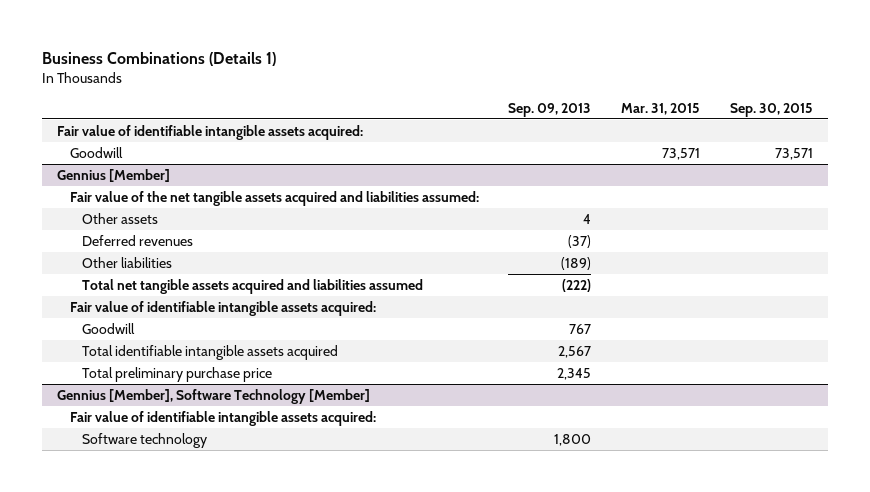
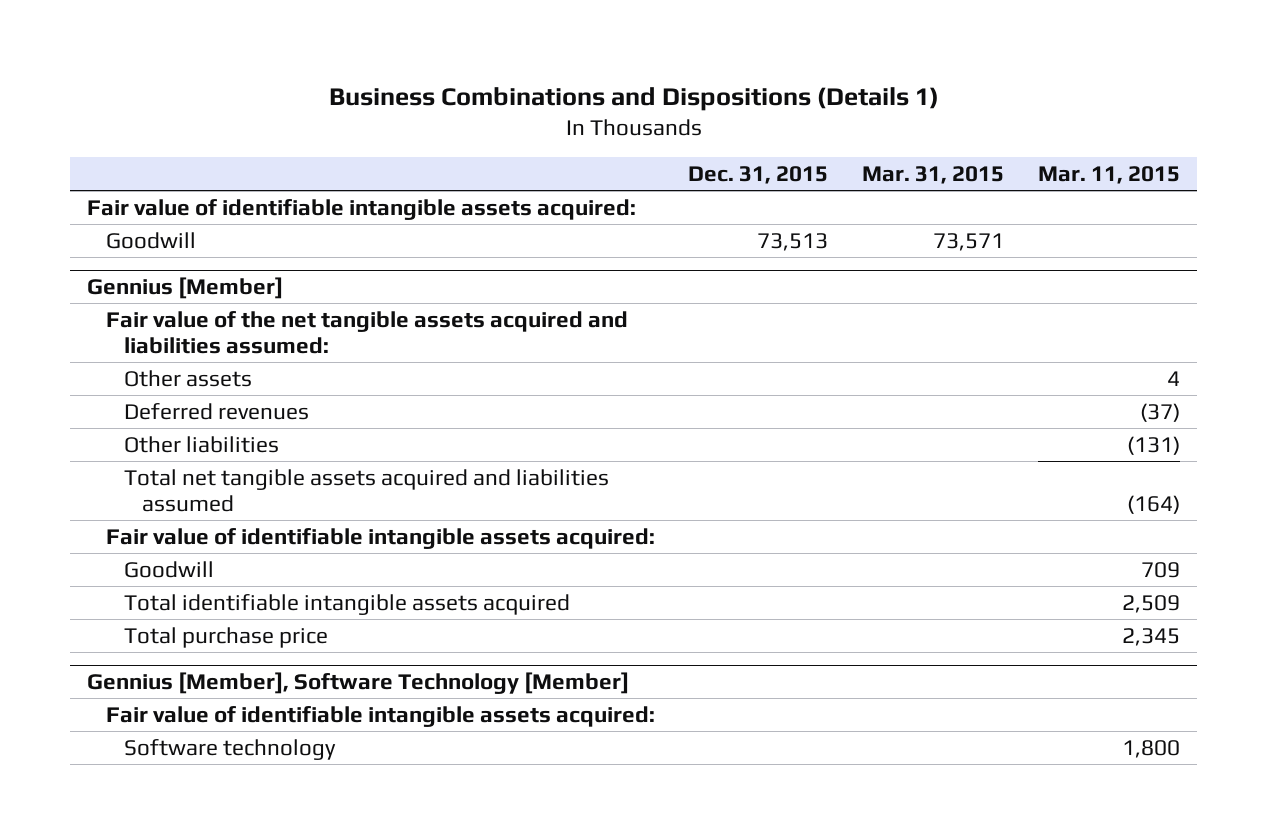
- Business Combinations (Details 1)
+ Business Combinations and Dispositions (Details 1)
- | Sep. 09, 2013 | Mar. 31, 2015 | Sep. 30, 2015
+ | Dec. 31, 2015 | Mar. 31, 2015 | Mar. 11, 2015
@ Gennius [Member]
- Total preliminary purchase price | 2,345 | |
+ Total purchase price | | | 2,345

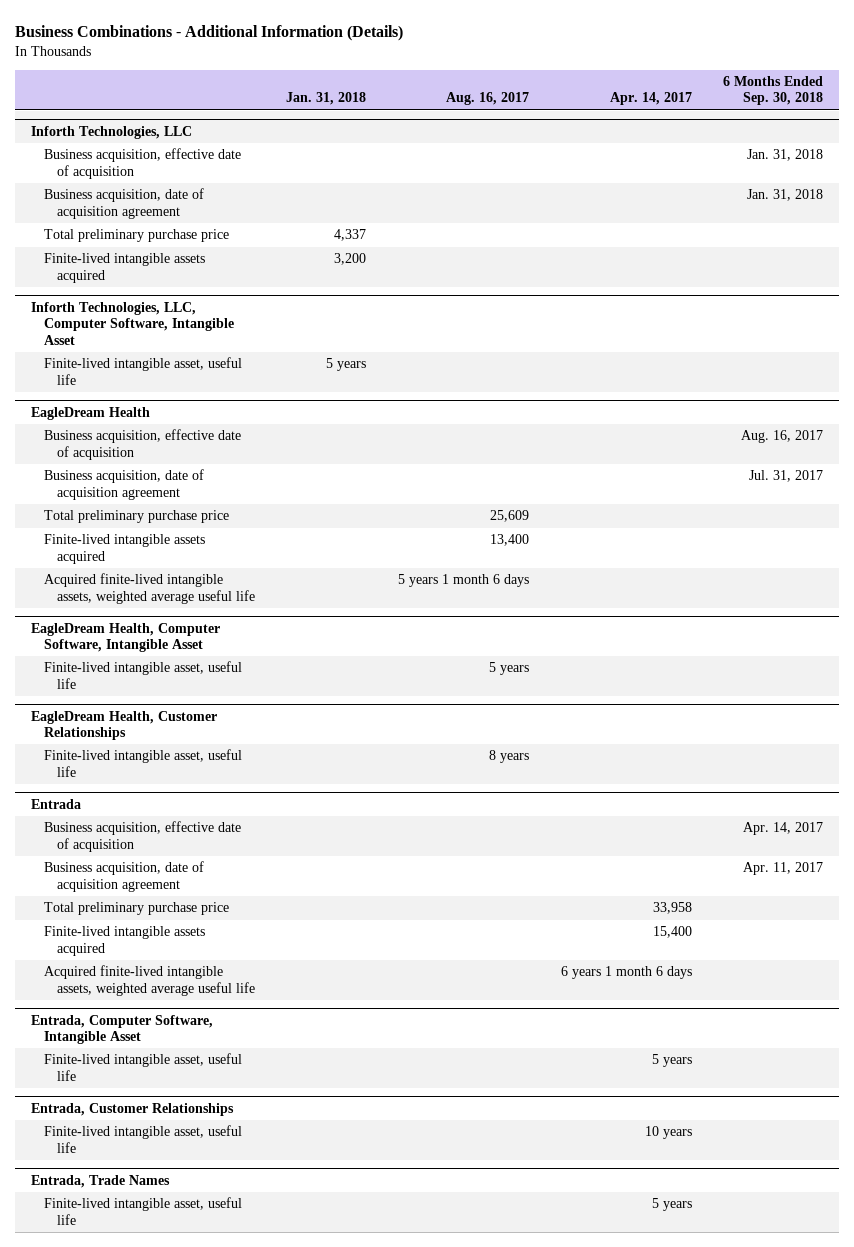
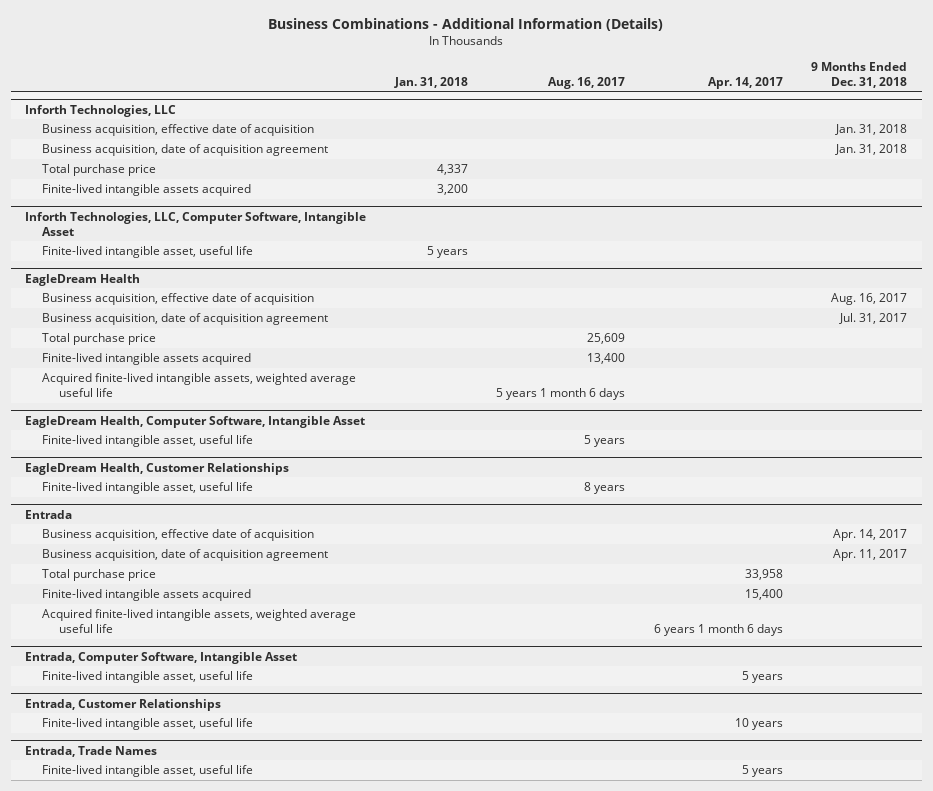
- | Jan. 31, 2018 | Aug. 16, 2017 | Apr. 14, 2017 | 6 Months Ended Sep. 30, 2018
+ | Jan. 31, 2018 | Aug. 16, 2017 | Apr. 14, 2017 | 9 Months Ended Dec. 31, 2018
@ Inforth Technologies, LLC
- Total preliminary purchase price | 4,337 | | |
+ Total purchase price | 4,337 | | |
@ EagleDream Health
- Total preliminary purchase price | | 25,609 | |
+ Total purchase price | | 25,609 | |
@ Entrada
- Total preliminary purchase price | | | 33,958 |
+ Total purchase price | | | 33,958 |

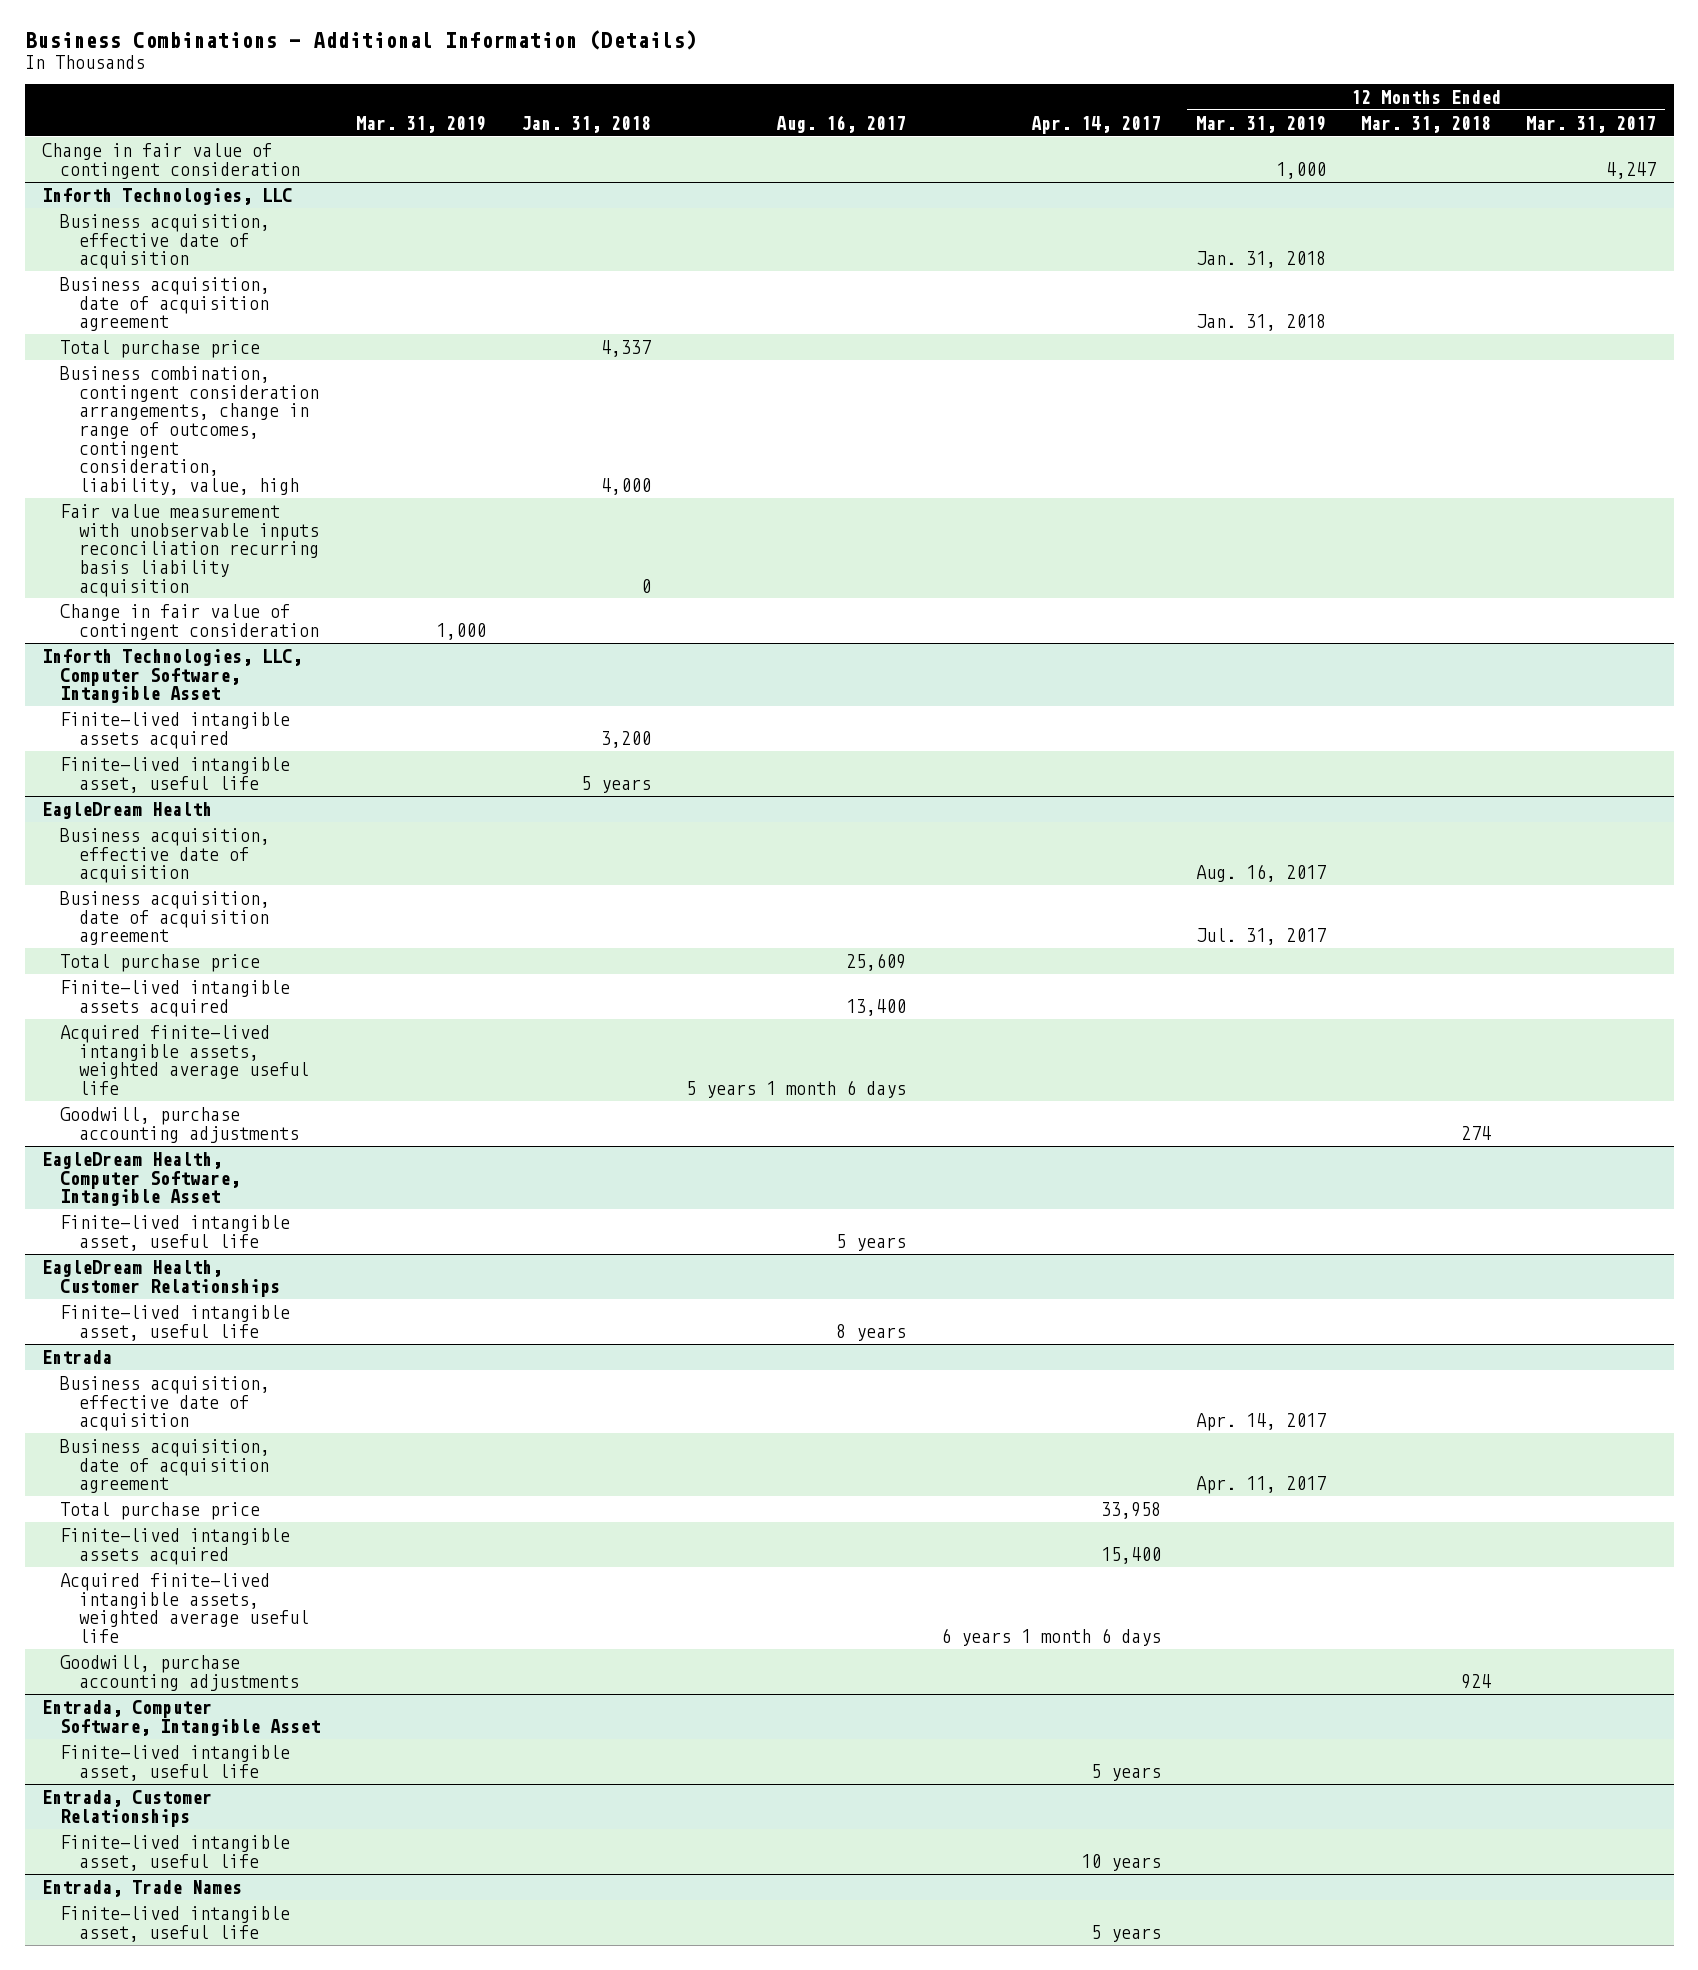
- | Jan. 31, 2018 | Aug. 16, 2017 | Apr. 14, 2017 | 9 Months Ended Dec. 31, 2018
+ | Mar. 31, 2019 | Jan. 31, 2018 | Aug. 16, 2017 | Apr. 14, 2017 | 12 Months Ended Mar. 31, 2019 | 12 Months Ended Mar. 31, 2018 | 12 Months Ended Mar. 31, 2017
+ Change in fair value of contingent consideration | | | | | 1,000 | | 4,247
@ Inforth Technologies, LLC
- Finite-lived intangible assets acquired | 3,200 | | |
+ Business combination, contingent consideration arrangements, change in range of outcomes, contingent consideration, liability, value, high | | 4,000 | | | | |
+ Fair value measurement with unobservable inputs reconciliation recurring basis liability acquisition | | 0 | | | | |
+ Change in fair value of contingent consideration | 1,000 | | | | | |
@ Inforth Technologies, LLC, Computer Software, Intangible Asset
+ Finite-lived intangible assets acquired | | 3,200 | | | | |
@ EagleDream Health
+ Goodwill, purchase accounting adjustments | | | | | | 274 |
@ Entrada
+ Goodwill, purchase accounting adjustments | | | | | | 924 |

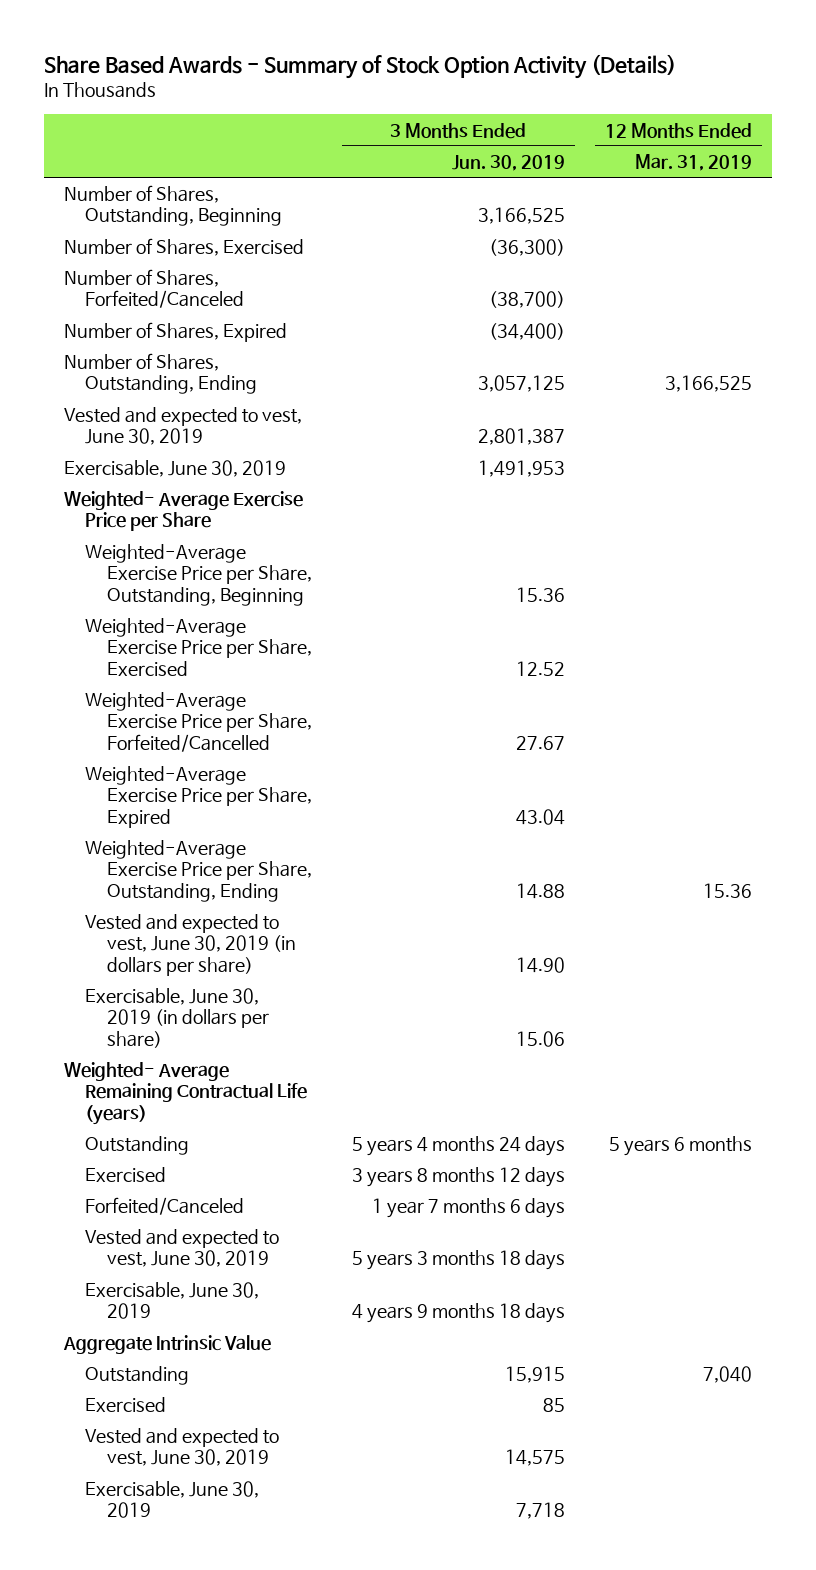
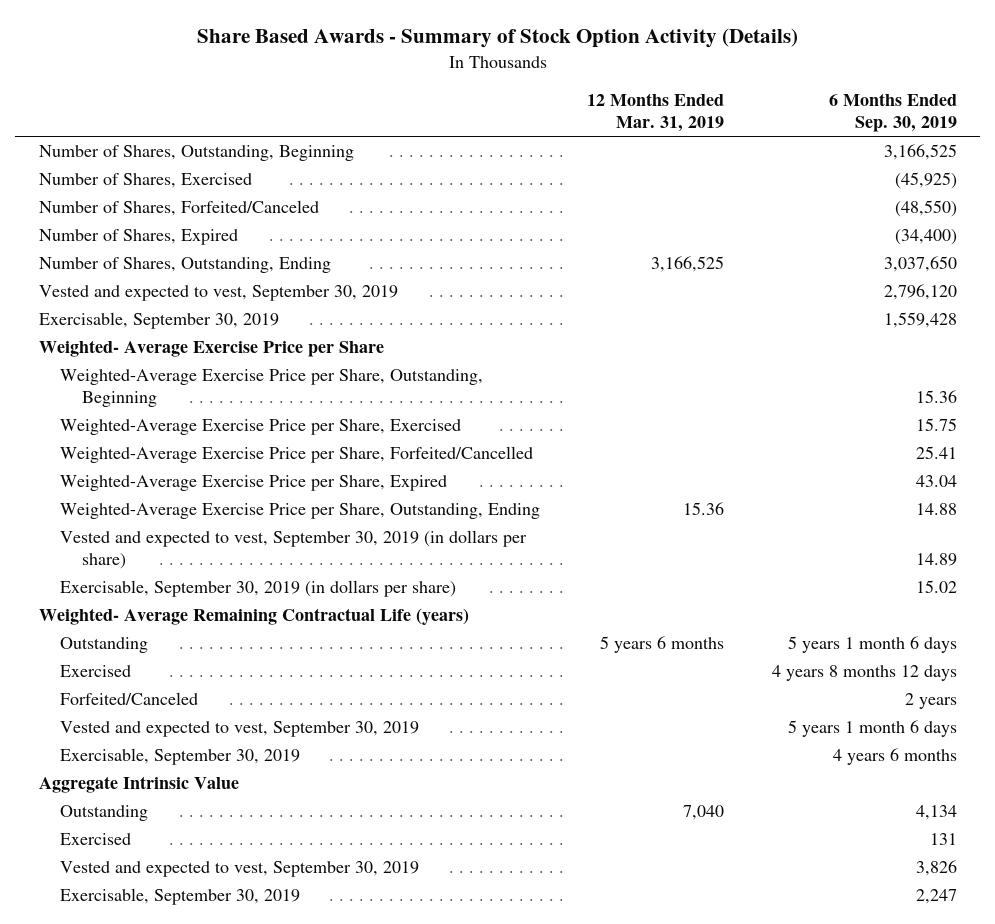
- | 3 Months Ended Jun. 30, 2019 | 12 Months Ended Mar. 31, 2019
+ | 12 Months Ended Mar. 31, 2019 | 6 Months Ended Sep. 30, 2019
- Vested and expected to vest, June 30, 2019 | 2,801,387 |
- Exercisable, June 30, 2019 | 1,491,953 |
+ Vested and expected to vest, September 30, 2019 | | 2,796,120
+ Exercisable, September 30, 2019 | | 1,559,428
- Vested and expected to vest, June 30, 2019 (in dollars per share) | 14.90 |
- Exercisable, June 30, 2019 (in dollars per share) | 15.06 |
+ Vested and expected to vest, September 30, 2019 (in dollars per share) | | 14.89
+ Exercisable, September 30, 2019 (in dollars per share) | | 15.02
- Vested and expected to vest, June 30, 2019 | 5 years 3 months 18 days |
- Exercisable, June 30, 2019 | 4 years 9 months 18 days |
+ Vested and expected to vest, September 30, 2019 | | 5 years 1 month 6 days
+ Exercisable, September 30, 2019 | | 4 years 6 months
- Vested and expected to vest, June 30, 2019 | 14,575 |
- Exercisable, June 30, 2019 | 7,718 |
+ Vested and expected to vest, September 30, 2019 | | 3,826
+ Exercisable, September 30, 2019 | | 2,247

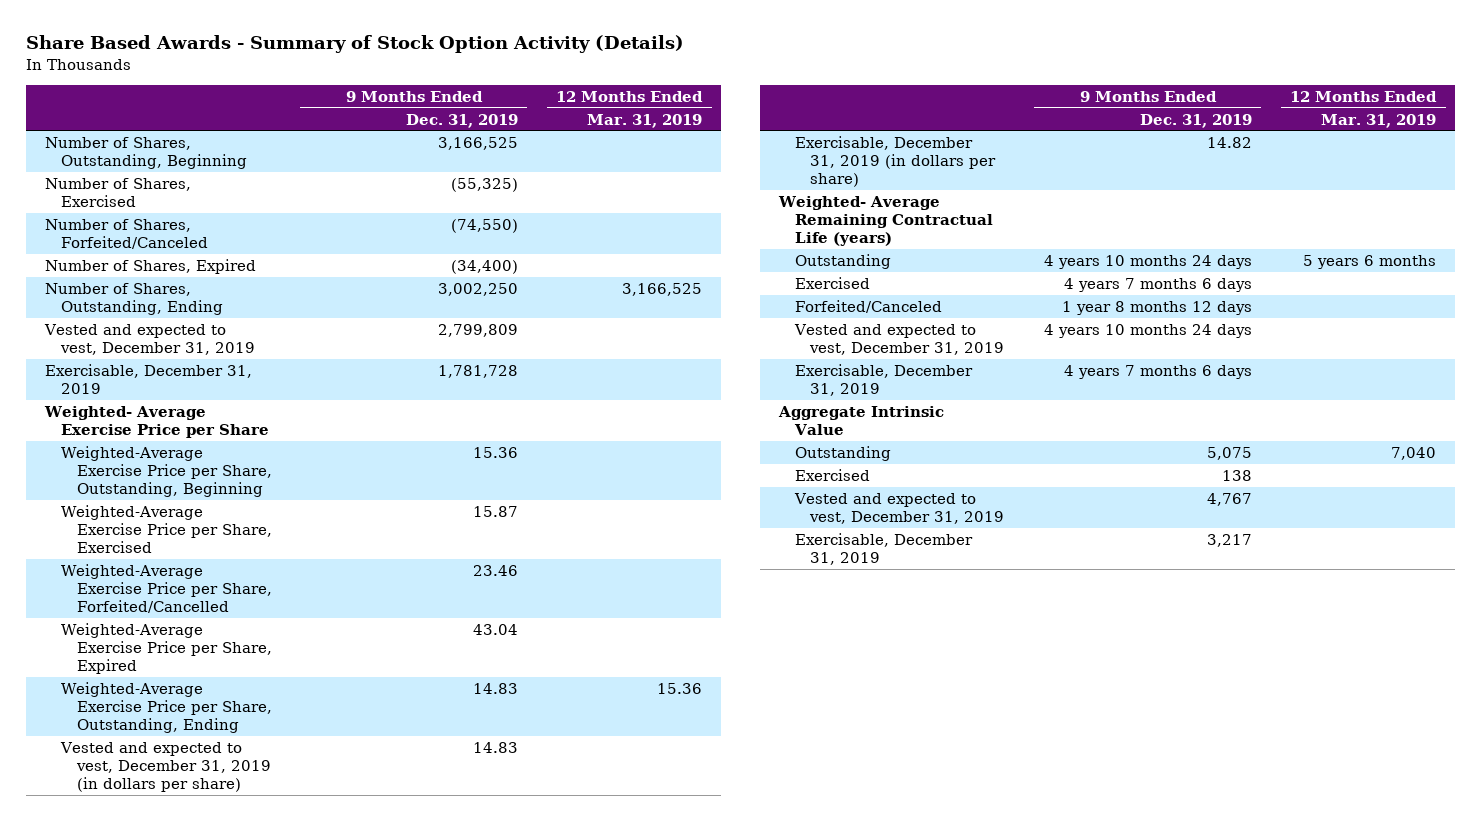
- | 12 Months Ended Mar. 31, 2019 | 6 Months Ended Sep. 30, 2019
+ | 9 Months Ended Dec. 31, 2019 | 12 Months Ended Mar. 31, 2019
- Vested and expected to vest, September 30, 2019 | | 2,796,120
- Exercisable, September 30, 2019 | | 1,559,428
+ Vested and expected to vest, December 31, 2019 | 2,799,809 |
+ Exercisable, December 31, 2019 | 1,781,728 |
- Vested and expected to vest, September 30, 2019 (in dollars per share) | | 14.89
- Exercisable, September 30, 2019 (in dollars per share) | | 15.02
+ Vested and expected to vest, December 31, 2019 (in dollars per share) | 14.83 |
+ Exercisable, December 31, 2019 (in dollars per share) | 14.82 |
- Vested and expected to vest, September 30, 2019 | | 5 years 1 month 6 days
- Exercisable, September 30, 2019 | | 4 years 6 months
+ Vested and expected to vest, December 31, 2019 | 4 years 10 months 24 days |
+ Exercisable, December 31, 2019 | 4 years 7 months 6 days |
- Vested and expected to vest, September 30, 2019 | | 3,826
- Exercisable, September 30, 2019 | | 2,247
+ Vested and expected to vest, December 31, 2019 | 4,767 |
+ Exercisable, December 31, 2019 | 3,217 |

